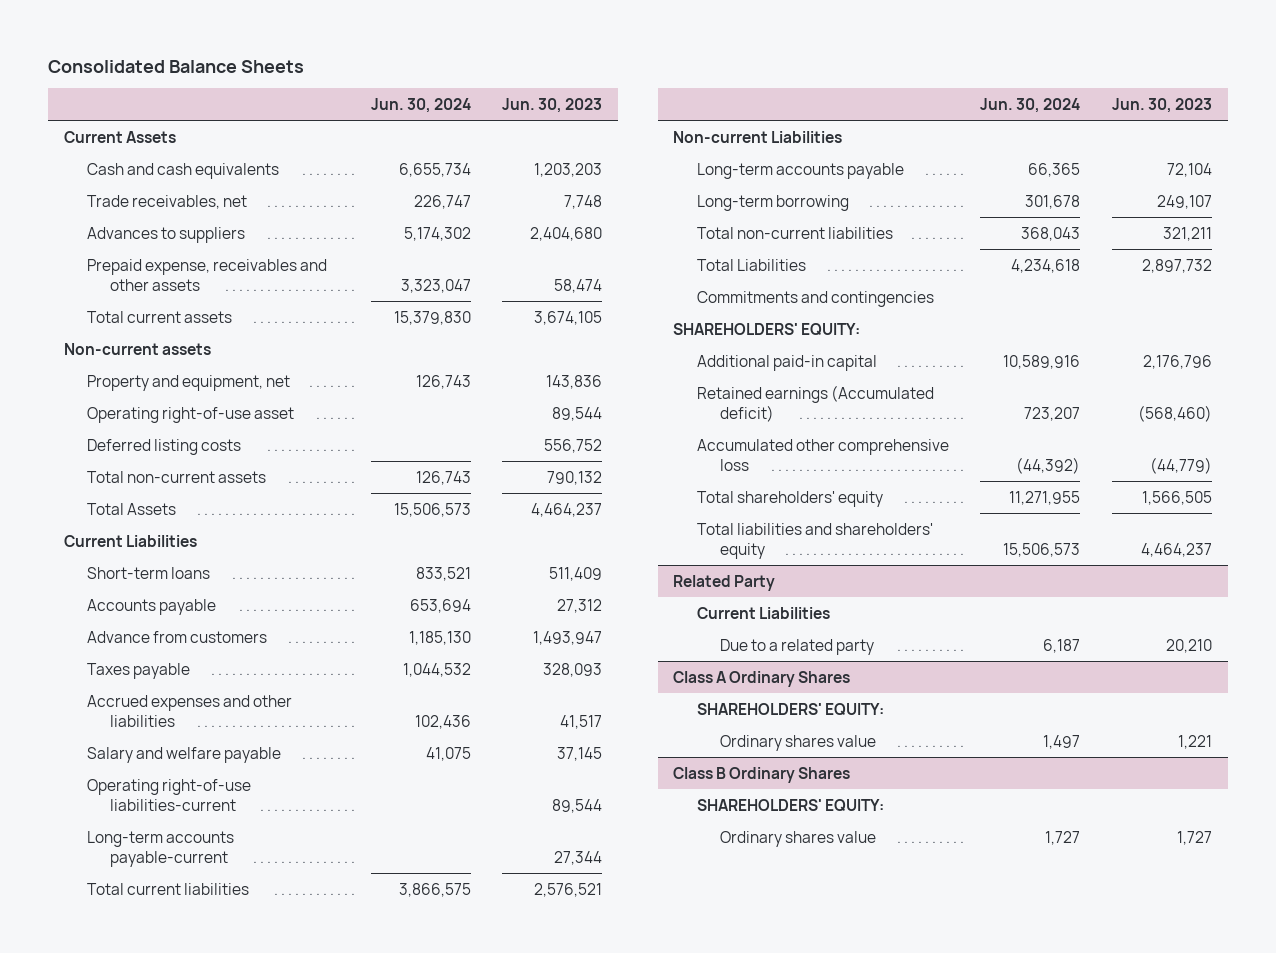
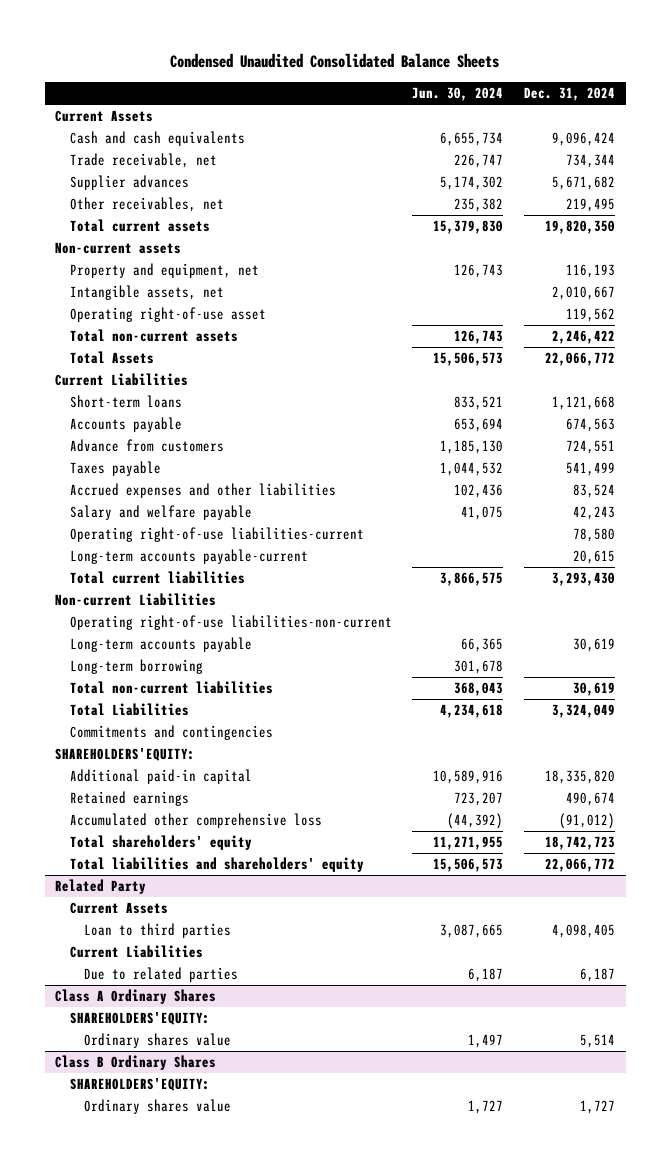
- Consolidated Balance Sheets
+ Condensed Unaudited Consolidated Balance Sheets
- | Jun. 30, 2024 | Jun. 30, 2023
+ | Jun. 30, 2024 | Dec. 31, 2024
- Trade receivables, net | 226,747 | 7,748
- Advances to suppliers | 5,174,302 | 2,404,680
- Prepaid expense, receivables and other assets | 3,323,047 | 58,474
+ Trade receivable, net | 226,747 | 734,344
+ Supplier advances | 5,174,302 | 5,671,682
+ Other receivables, net | 235,382 | 219,495
+ Intangible assets, net | | 2,010,667
- Deferred listing costs | | 556,752
+ Operating right-of-use liabilities-non-current
- SHAREHOLDERS' EQUITY:
+ SHAREHOLDERS'EQUITY:
- Retained earnings (Accumulated deficit) | 723,207 | (568,460)
+ Retained earnings | 723,207 | 490,674
@ Related Party
+ Current Assets
+ Loan to third parties | 3,087,665 | 4,098,405
- Due to a related party | 6,187 | 20,210
+ Due to related parties | 6,187 | 6,187
@ Class A Ordinary Shares
- SHAREHOLDERS' EQUITY:
+ SHAREHOLDERS'EQUITY:
@ Class B Ordinary Shares
- SHAREHOLDERS' EQUITY:
+ SHAREHOLDERS'EQUITY:

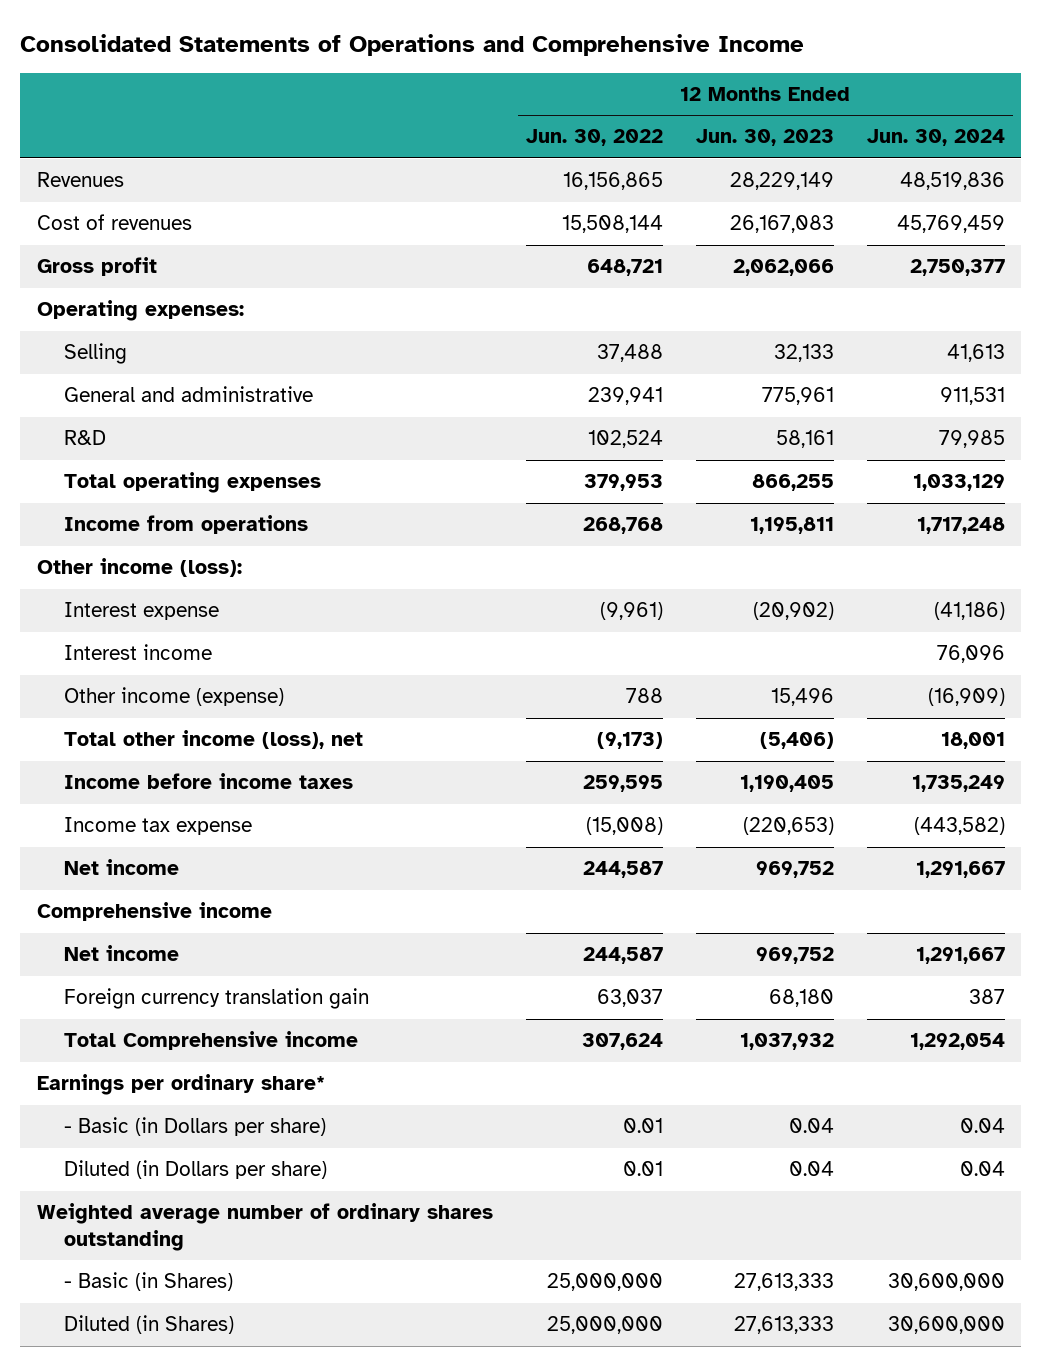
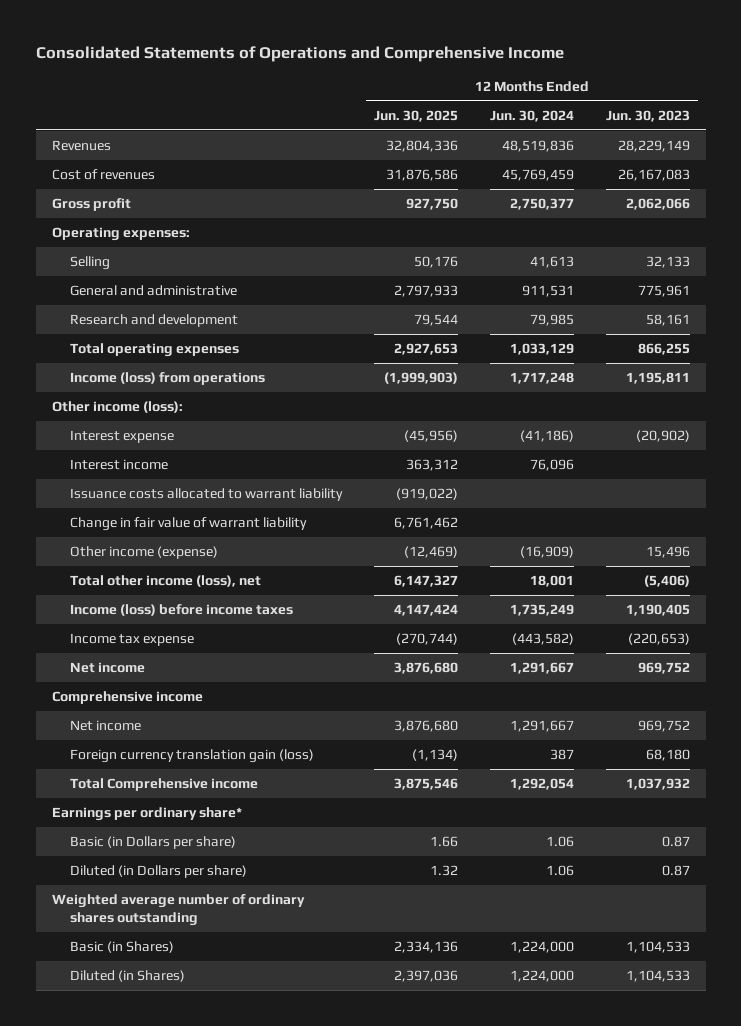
- | 12 Months Ended Jun. 30, 2022 | 12 Months Ended Jun. 30, 2023 | 12 Months Ended Jun. 30, 2024
+ | 12 Months Ended Jun. 30, 2025 | 12 Months Ended Jun. 30, 2024 | 12 Months Ended Jun. 30, 2023
- R&D | 102,524 | 58,161 | 79,985
+ Research and development | 79,544 | 79,985 | 58,161
- Income from operations | 268,768 | 1,195,811 | 1,717,248
+ Income (loss) from operations | (1,999,903) | 1,717,248 | 1,195,811
+ Issuance costs allocated to warrant liability | (919,022) | |
+ Change in fair value of warrant liability | 6,761,462 | |
- Income before income taxes | 259,595 | 1,190,405 | 1,735,249
+ Income (loss) before income taxes | 4,147,424 | 1,735,249 | 1,190,405
- Foreign currency translation gain | 63,037 | 68,180 | 387
+ Foreign currency translation gain (loss) | (1,134) | 387 | 68,180
- - Basic (in Dollars per share) | 0.01 | 0.04 | 0.04
- Diluted (in Dollars per share) | 0.01 | 0.04 | 0.04
+ Basic (in Dollars per share) | 1.66 | 1.06 | 0.87
+ Diluted (in Dollars per share) | 1.32 | 1.06 | 0.87
- - Basic (in Shares) | 25,000,000 | 27,613,333 | 30,600,000
- Diluted (in Shares) | 25,000,000 | 27,613,333 | 30,600,000
+ Basic (in Shares) | 2,334,136 | 1,224,000 | 1,104,533
+ Diluted (in Shares) | 2,397,036 | 1,224,000 | 1,104,533

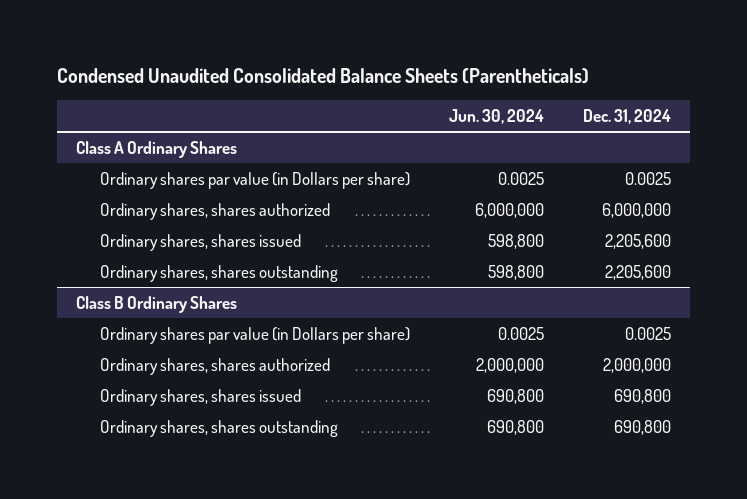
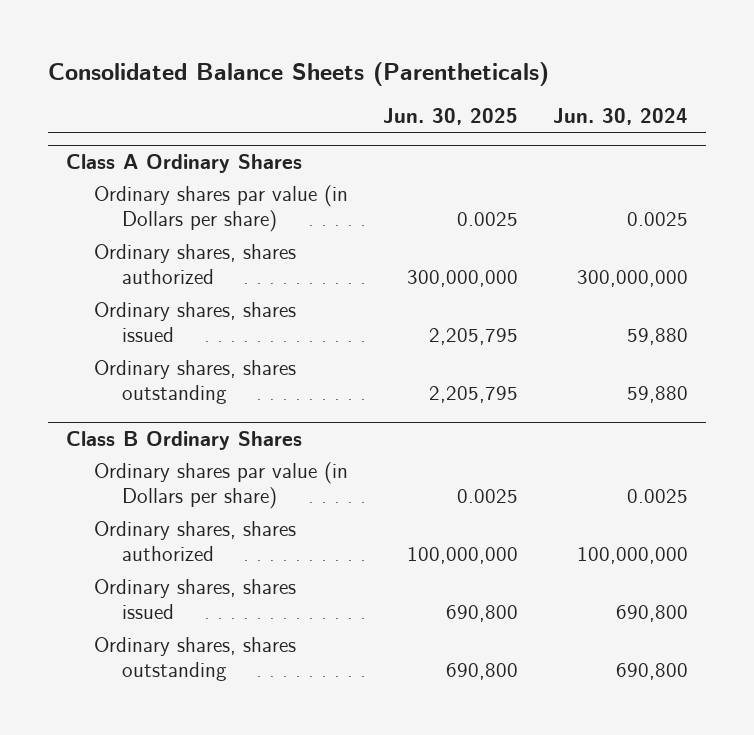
- Condensed Unaudited Consolidated Balance Sheets (Parentheticals)
+ Consolidated Balance Sheets (Parentheticals)
- | Jun. 30, 2024 | Dec. 31, 2024
+ | Jun. 30, 2025 | Jun. 30, 2024
@ Class A Ordinary Shares
- Ordinary shares, shares authorized | 6,000,000 | 6,000,000
- Ordinary shares, shares issued | 598,800 | 2,205,600
- Ordinary shares, shares outstanding | 598,800 | 2,205,600
+ Ordinary shares, shares authorized | 300,000,000 | 300,000,000
+ Ordinary shares, shares issued | 2,205,795 | 59,880
+ Ordinary shares, shares outstanding | 2,205,795 | 59,880
@ Class B Ordinary Shares
- Ordinary shares, shares authorized | 2,000,000 | 2,000,000
+ Ordinary shares, shares authorized | 100,000,000 | 100,000,000

